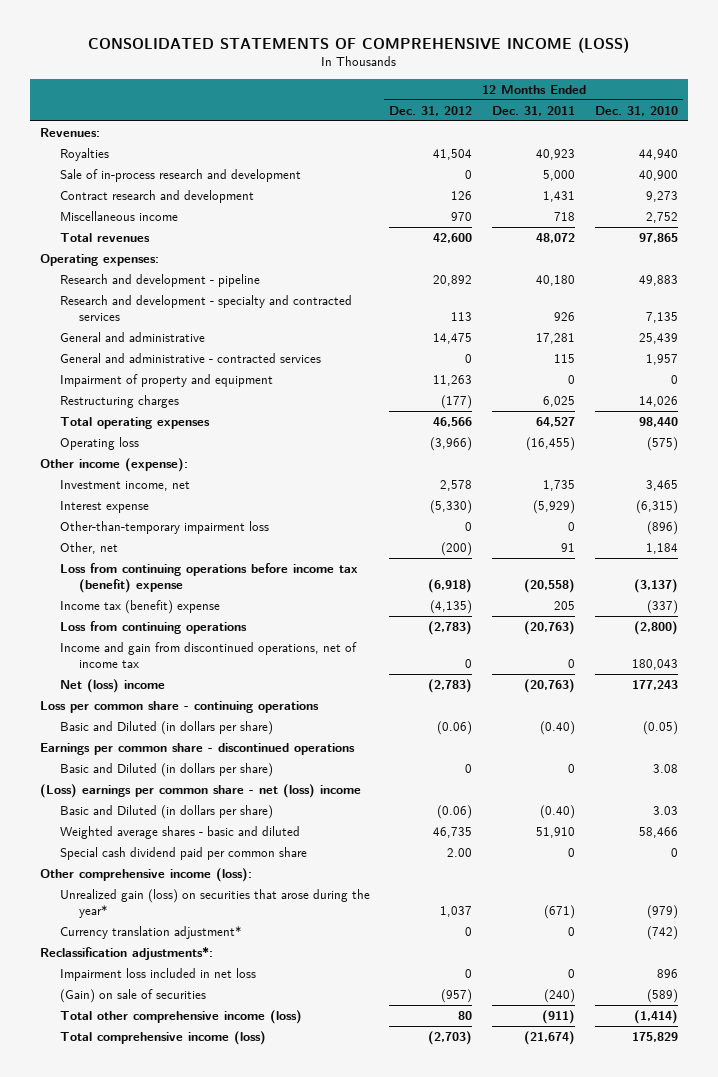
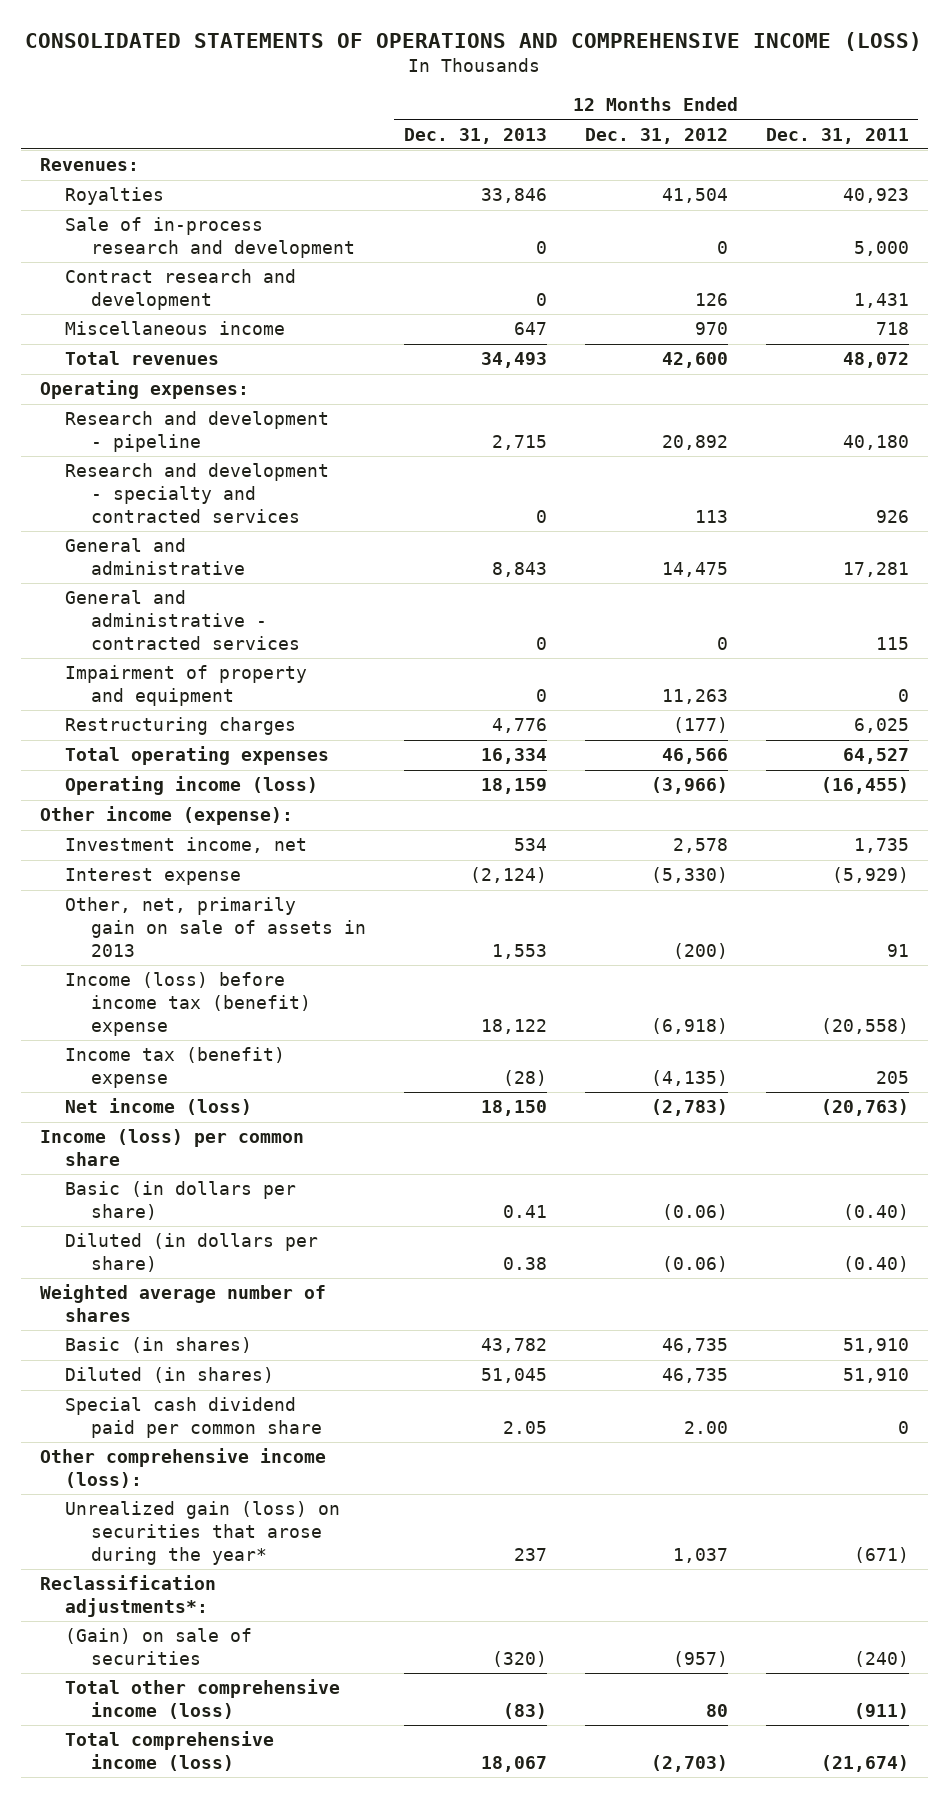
- CONSOLIDATED STATEMENTS OF COMPREHENSIVE INCOME (LOSS)
+ CONSOLIDATED STATEMENTS OF OPERATIONS AND COMPREHENSIVE INCOME (LOSS)
- | 12 Months Ended Dec. 31, 2012 | 12 Months Ended Dec. 31, 2011 | 12 Months Ended Dec. 31, 2010
+ | 12 Months Ended Dec. 31, 2013 | 12 Months Ended Dec. 31, 2012 | 12 Months Ended Dec. 31, 2011
- Operating loss | (3,966) | (16,455) | (575)
+ Operating income (loss) | 18,159 | (3,966) | (16,455)
- Other-than-temporary impairment loss | 0 | 0 | (896)
- Other, net | (200) | 91 | 1,184
- Loss from continuing operations before income tax (benefit) expense | (6,918) | (20,558) | (3,137)
+ Other, net, primarily gain on sale of assets in 2013 | 1,553 | (200) | 91
+ Income (loss) before income tax (benefit) expense | 18,122 | (6,918) | (20,558)
- Loss from continuing operations | (2,783) | (20,763) | (2,800)
- Income and gain from discontinued operations, net of income tax | 0 | 0 | 180,043
- Net (loss) income | (2,783) | (20,763) | 177,243
- Loss per common share - continuing operations
- Basic and Diluted (in dollars per share) | (0.06) | (0.40) | (0.05)
- Earnings per common share - discontinued operations
- Basic and Diluted (in dollars per share) | 0 | 0 | 3.08
- (Loss) earnings per common share - net (loss) income
- Basic and Diluted (in dollars per share) | (0.06) | (0.40) | 3.03
- Weighted average shares - basic and diluted | 46,735 | 51,910 | 58,466
+ Net income (loss) | 18,150 | (2,783) | (20,763)
+ Income (loss) per common share
+ Basic (in dollars per share) | 0.41 | (0.06) | (0.40)
+ Diluted (in dollars per share) | 0.38 | (0.06) | (0.40)
+ Weighted average number of shares
+ Basic (in shares) | 43,782 | 46,735 | 51,910
+ Diluted (in shares) | 51,045 | 46,735 | 51,910
- Currency translation adjustment* | 0 | 0 | (742)
- Impairment loss included in net loss | 0 | 0 | 896

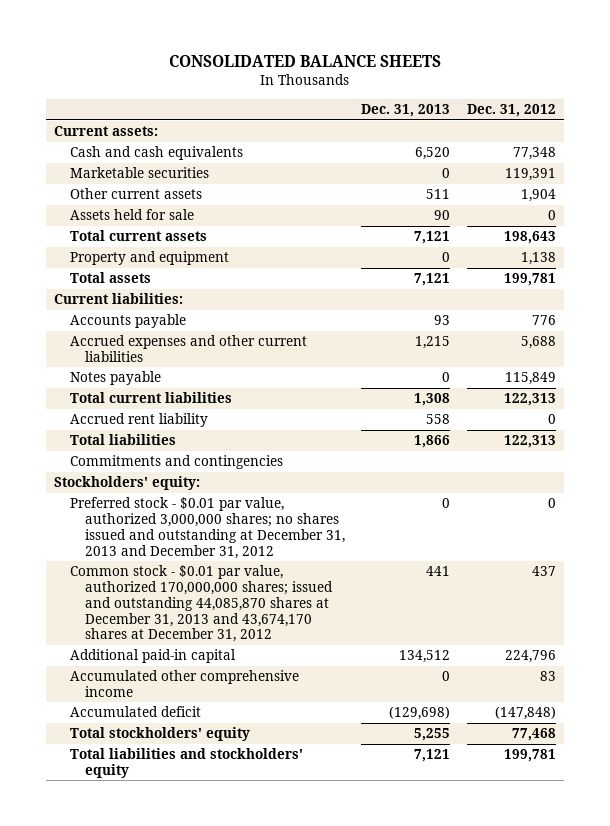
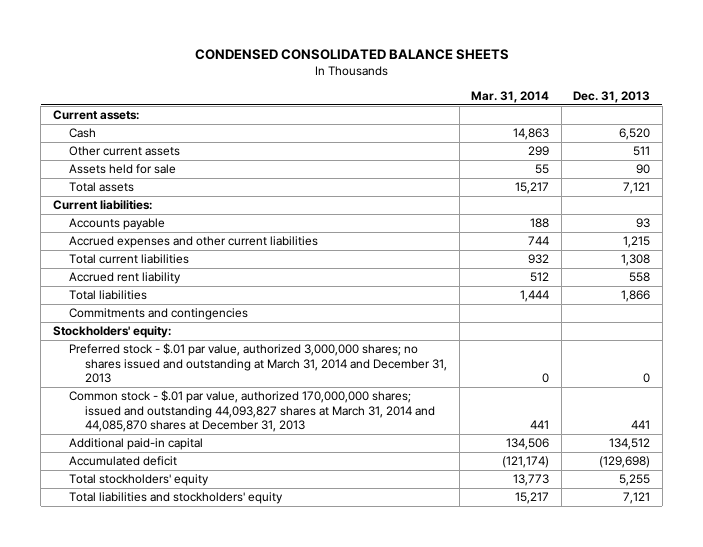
- CONSOLIDATED BALANCE SHEETS
+ CONDENSED CONSOLIDATED BALANCE SHEETS
- | Dec. 31, 2013 | Dec. 31, 2012
+ | Mar. 31, 2014 | Dec. 31, 2013
- Cash and cash equivalents | 6,520 | 77,348
- Marketable securities | 0 | 119,391
+ Cash | 14,863 | 6,520
- Total current assets | 7,121 | 198,643
- Property and equipment | 0 | 1,138
- Notes payable | 0 | 115,849
- Preferred stock - $0.01 par value, authorized 3,000,000 shares; no shares issued and outstanding at December 31, 2013 and December 31, 2012 | 0 | 0
- Common stock - $0.01 par value, authorized 170,000,000 shares; issued and outstanding 44,085,870 shares at December 31, 2013 and 43,674,170 shares at December 31, 2012 | 441 | 437
+ Preferred stock - $.01 par value, authorized 3,000,000 shares; no shares issued and outstanding at March 31, 2014 and December 31, 2013 | 0 | 0
+ Common stock - $.01 par value, authorized 170,000,000 shares; issued and outstanding 44,093,827 shares at March 31, 2014 and 44,085,870 shares at December 31, 2013 | 441 | 441
- Accumulated other comprehensive income | 0 | 83

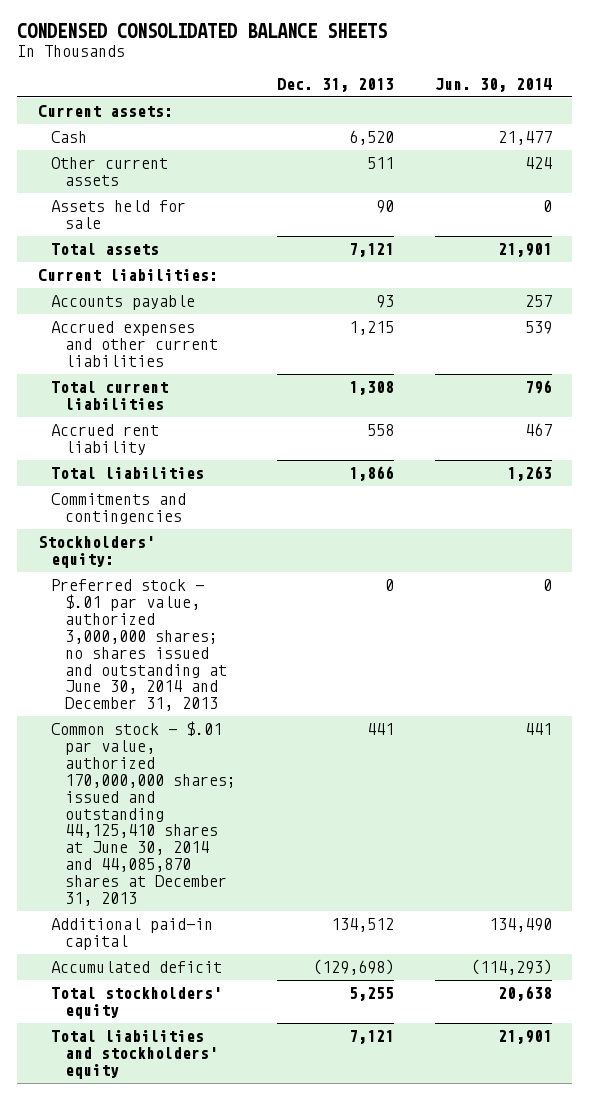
- | Mar. 31, 2014 | Dec. 31, 2013
+ | Dec. 31, 2013 | Jun. 30, 2014
- Preferred stock - $.01 par value, authorized 3,000,000 shares; no shares issued and outstanding at March 31, 2014 and December 31, 2013 | 0 | 0
- Common stock - $.01 par value, authorized 170,000,000 shares; issued and outstanding 44,093,827 shares at March 31, 2014 and 44,085,870 shares at December 31, 2013 | 441 | 441
+ Preferred stock - $.01 par value, authorized 3,000,000 shares; no shares issued and outstanding at June 30, 2014 and December 31, 2013 | 0 | 0
+ Common stock - $.01 par value, authorized 170,000,000 shares; issued and outstanding 44,125,410 shares at June 30, 2014 and 44,085,870 shares at December 31, 2013 | 441 | 441

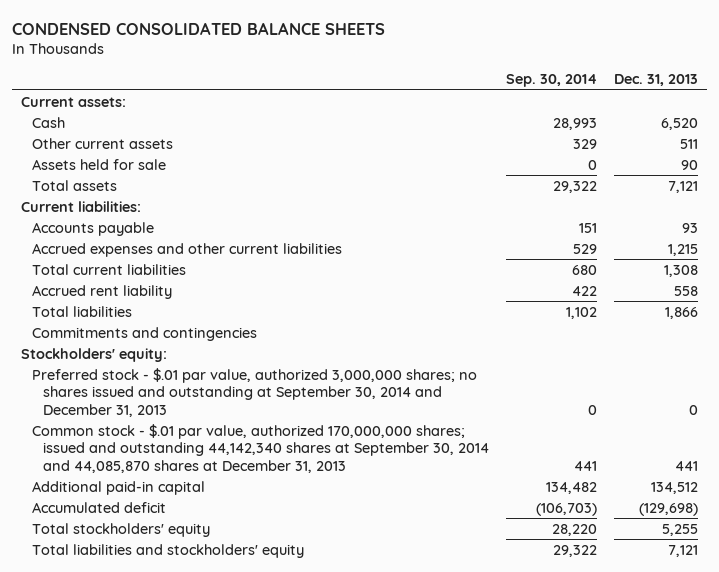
- | Dec. 31, 2013 | Jun. 30, 2014
+ | Sep. 30, 2014 | Dec. 31, 2013
- Preferred stock - $.01 par value, authorized 3,000,000 shares; no shares issued and outstanding at June 30, 2014 and December 31, 2013 | 0 | 0
- Common stock - $.01 par value, authorized 170,000,000 shares; issued and outstanding 44,125,410 shares at June 30, 2014 and 44,085,870 shares at December 31, 2013 | 441 | 441
+ Preferred stock - $.01 par value, authorized 3,000,000 shares; no shares issued and outstanding at September 30, 2014 and December 31, 2013 | 0 | 0
+ Common stock - $.01 par value, authorized 170,000,000 shares; issued and outstanding 44,142,340 shares at September 30, 2014 and 44,085,870 shares at December 31, 2013 | 441 | 441

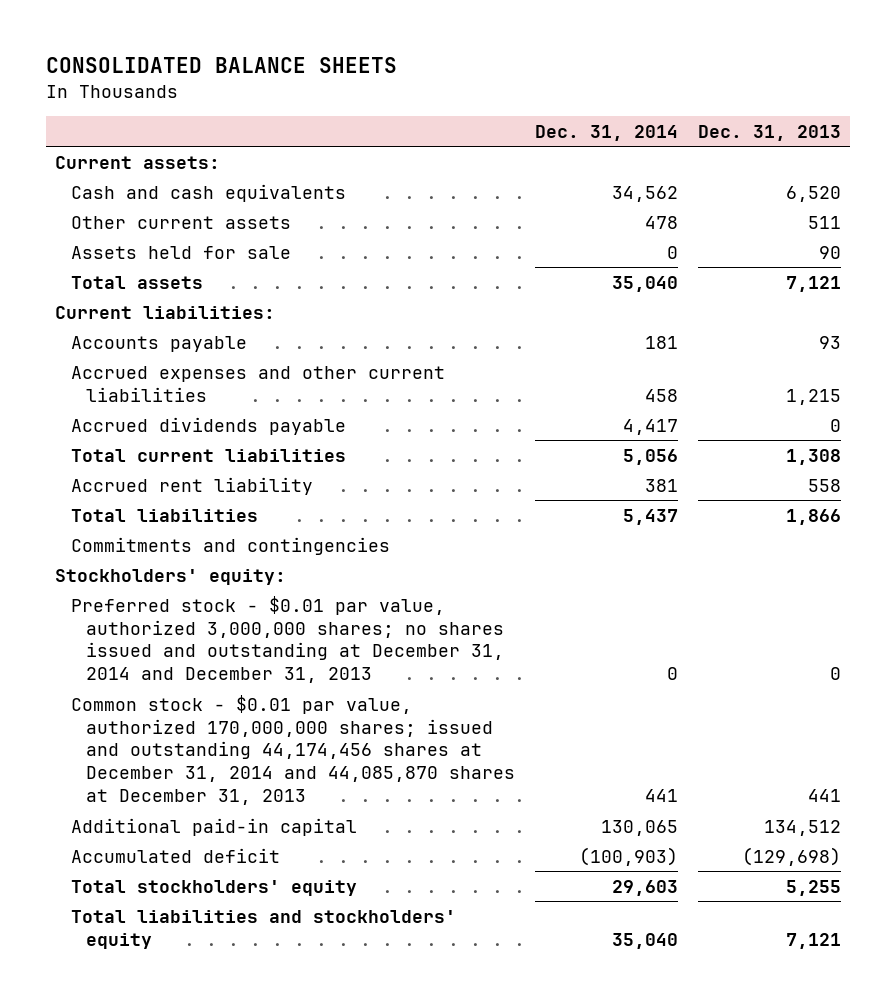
- CONDENSED CONSOLIDATED BALANCE SHEETS
+ CONSOLIDATED BALANCE SHEETS
- | Sep. 30, 2014 | Dec. 31, 2013
+ | Dec. 31, 2014 | Dec. 31, 2013
- Cash | 28,993 | 6,520
+ Cash and cash equivalents | 34,562 | 6,520
+ Accrued dividends payable | 4,417 | 0
- Preferred stock - $.01 par value, authorized 3,000,000 shares; no shares issued and outstanding at September 30, 2014 and December 31, 2013 | 0 | 0
- Common stock - $.01 par value, authorized 170,000,000 shares; issued and outstanding 44,142,340 shares at September 30, 2014 and 44,085,870 shares at December 31, 2013 | 441 | 441
+ Preferred stock - $0.01 par value, authorized 3,000,000 shares; no shares issued and outstanding at December 31, 2014 and December 31, 2013 | 0 | 0
+ Common stock - $0.01 par value, authorized 170,000,000 shares; issued and outstanding 44,174,456 shares at December 31, 2014 and 44,085,870 shares at December 31, 2013 | 441 | 441

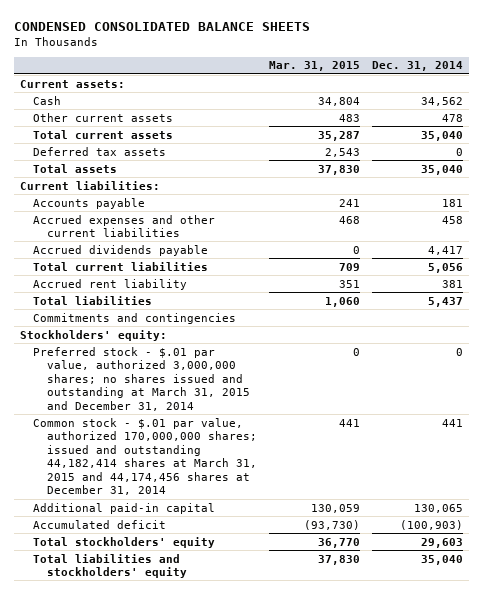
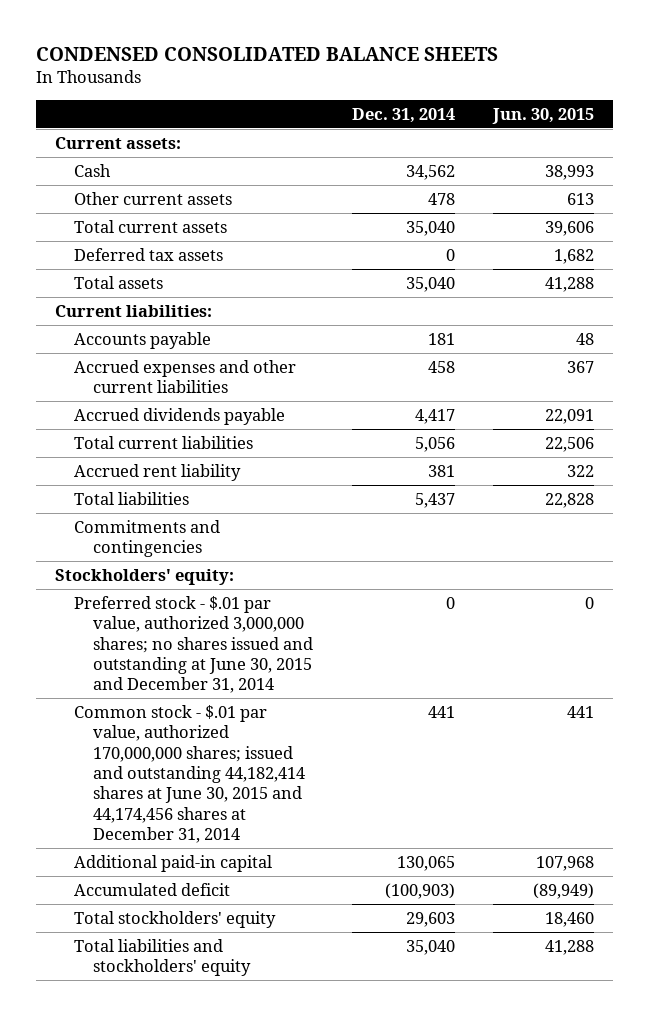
- | Mar. 31, 2015 | Dec. 31, 2014
+ | Dec. 31, 2014 | Jun. 30, 2015
- Preferred stock - $.01 par value, authorized 3,000,000 shares; no shares issued and outstanding at March 31, 2015 and December 31, 2014 | 0 | 0
- Common stock - $.01 par value, authorized 170,000,000 shares; issued and outstanding 44,182,414 shares at March 31, 2015 and 44,174,456 shares at December 31, 2014 | 441 | 441
+ Preferred stock - $.01 par value, authorized 3,000,000 shares; no shares issued and outstanding at June 30, 2015 and December 31, 2014 | 0 | 0
+ Common stock - $.01 par value, authorized 170,000,000 shares; issued and outstanding 44,182,414 shares at June 30, 2015 and 44,174,456 shares at December 31, 2014 | 441 | 441

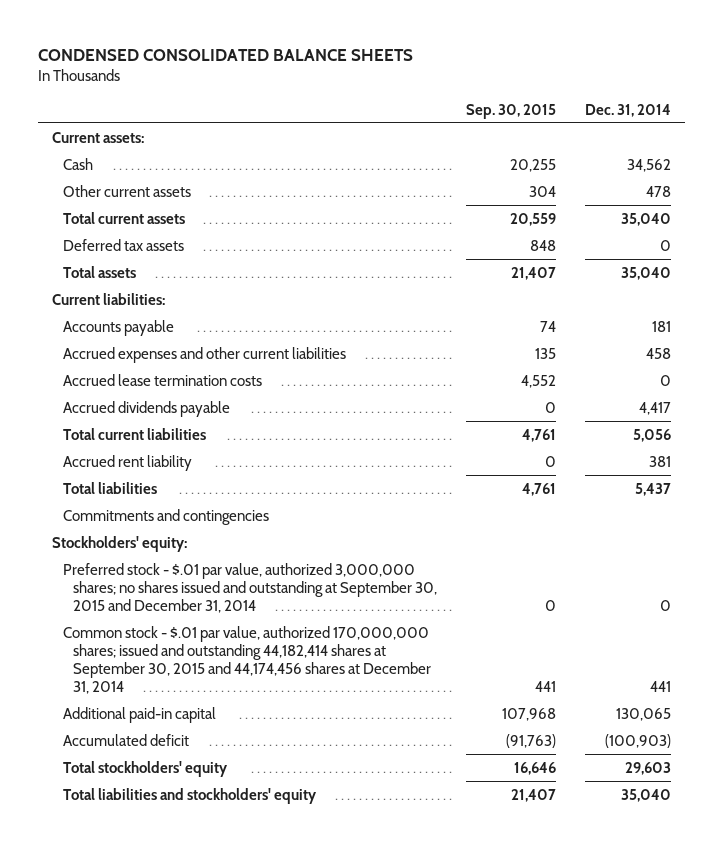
- | Dec. 31, 2014 | Jun. 30, 2015
+ | Sep. 30, 2015 | Dec. 31, 2014
+ Accrued lease termination costs | 4,552 | 0
- Preferred stock - $.01 par value, authorized 3,000,000 shares; no shares issued and outstanding at June 30, 2015 and December 31, 2014 | 0 | 0
- Common stock - $.01 par value, authorized 170,000,000 shares; issued and outstanding 44,182,414 shares at June 30, 2015 and 44,174,456 shares at December 31, 2014 | 441 | 441
+ Preferred stock - $.01 par value, authorized 3,000,000 shares; no shares issued and outstanding at September 30, 2015 and December 31, 2014 | 0 | 0
+ Common stock - $.01 par value, authorized 170,000,000 shares; issued and outstanding 44,182,414 shares at September 30, 2015 and 44,174,456 shares at December 31, 2014 | 441 | 441

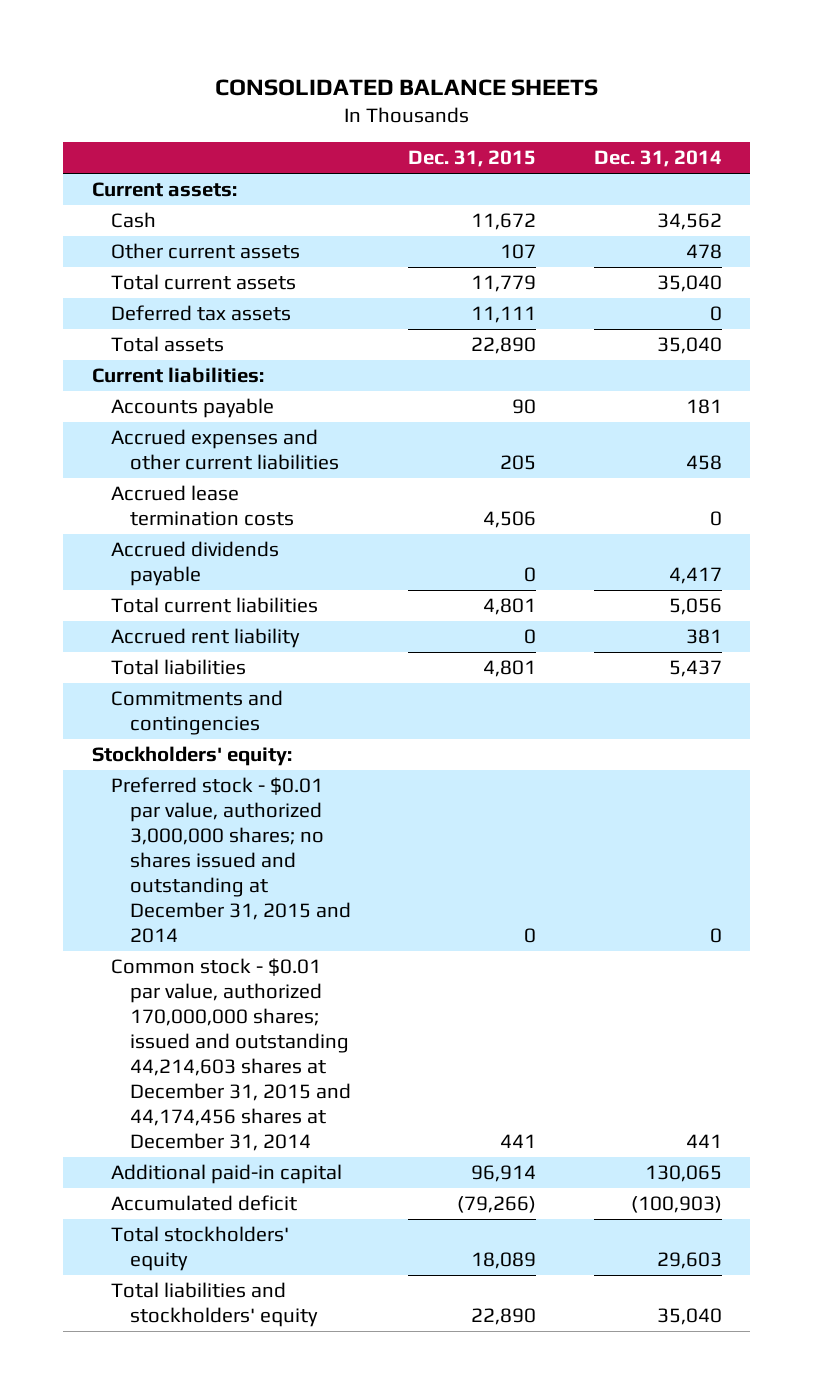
- CONDENSED CONSOLIDATED BALANCE SHEETS
+ CONSOLIDATED BALANCE SHEETS
- | Sep. 30, 2015 | Dec. 31, 2014
+ | Dec. 31, 2015 | Dec. 31, 2014
- Preferred stock - $.01 par value, authorized 3,000,000 shares; no shares issued and outstanding at September 30, 2015 and December 31, 2014 | 0 | 0
- Common stock - $.01 par value, authorized 170,000,000 shares; issued and outstanding 44,182,414 shares at September 30, 2015 and 44,174,456 shares at December 31, 2014 | 441 | 441
+ Preferred stock - $0.01 par value, authorized 3,000,000 shares; no shares issued and outstanding at December 31, 2015 and 2014 | 0 | 0
+ Common stock - $0.01 par value, authorized 170,000,000 shares; issued and outstanding 44,214,603 shares at December 31, 2015 and 44,174,456 shares at December 31, 2014 | 441 | 441

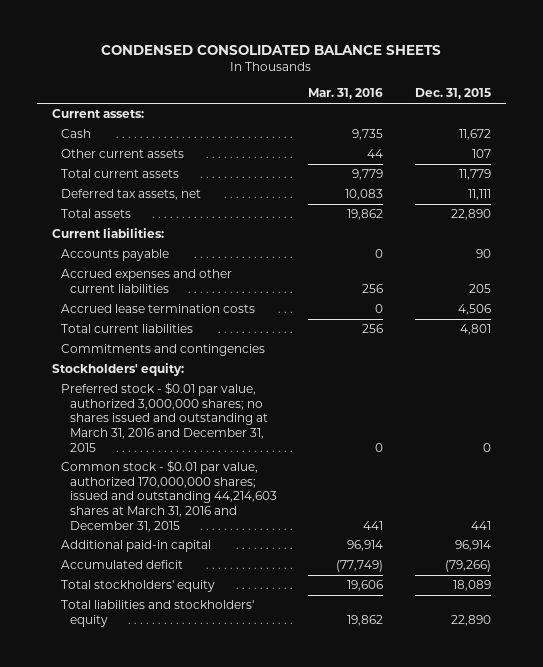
- CONSOLIDATED BALANCE SHEETS
+ CONDENSED CONSOLIDATED BALANCE SHEETS
- | Dec. 31, 2015 | Dec. 31, 2014
+ | Mar. 31, 2016 | Dec. 31, 2015
- Deferred tax assets | 11,111 | 0
+ Deferred tax assets, net | 10,083 | 11,111
- Accrued dividends payable | 0 | 4,417
- Accrued rent liability | 0 | 381
- Total liabilities | 4,801 | 5,437
- Preferred stock - $0.01 par value, authorized 3,000,000 shares; no shares issued and outstanding at December 31, 2015 and 2014 | 0 | 0
- Common stock - $0.01 par value, authorized 170,000,000 shares; issued and outstanding 44,214,603 shares at December 31, 2015 and 44,174,456 shares at December 31, 2014 | 441 | 441
+ Preferred stock - $0.01 par value, authorized 3,000,000 shares; no shares issued and outstanding at March 31, 2016 and December 31, 2015 | 0 | 0
+ Common stock - $0.01 par value, authorized 170,000,000 shares; issued and outstanding 44,214,603 shares at March 31, 2016 and December 31, 2015 | 441 | 441

